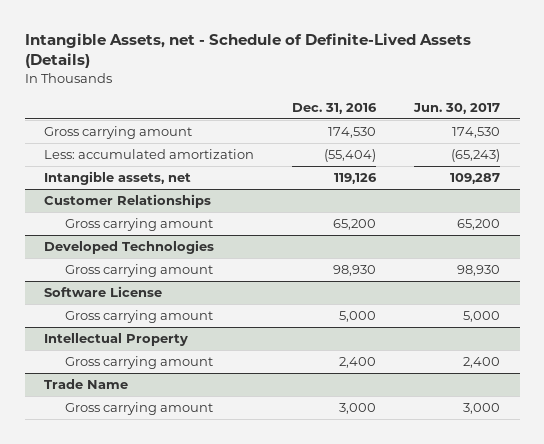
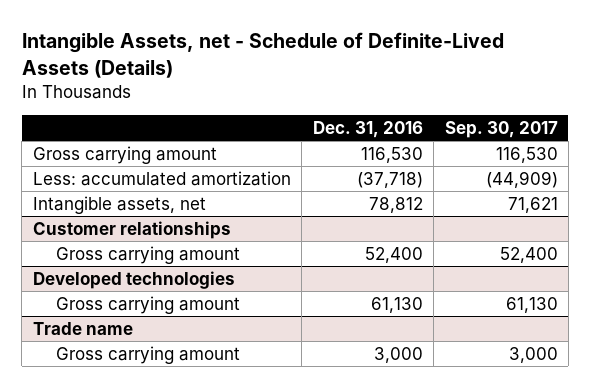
- | Dec. 31, 2016 | Jun. 30, 2017
+ | Dec. 31, 2016 | Sep. 30, 2017
- Gross carrying amount | 174,530 | 174,530
- Less: accumulated amortization | (55,404) | (65,243)
- Intangible assets, net | 119,126 | 109,287
- Customer Relationships
- Gross carrying amount | 65,200 | 65,200
- Developed Technologies
- Gross carrying amount | 98,930 | 98,930
- Software License
- Gross carrying amount | 5,000 | 5,000
- Intellectual Property
- Gross carrying amount | 2,400 | 2,400
- Trade Name
+ Gross carrying amount | 116,530 | 116,530
+ Less: accumulated amortization | (37,718) | (44,909)
+ Intangible assets, net | 78,812 | 71,621
+ Customer relationships
+ Gross carrying amount | 52,400 | 52,400
+ Developed technologies
+ Gross carrying amount | 61,130 | 61,130
+ Trade name

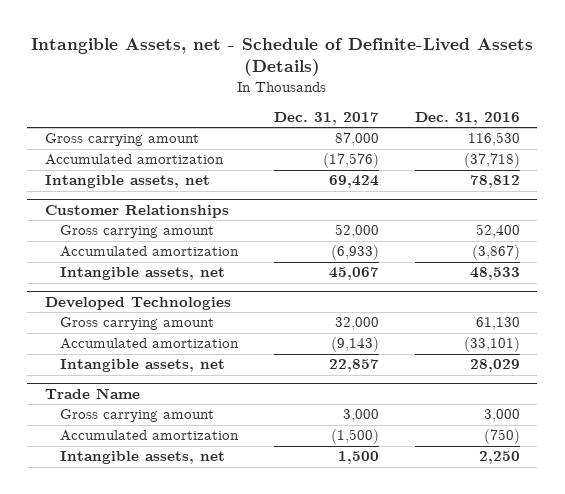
- | Dec. 31, 2016 | Sep. 30, 2017
+ | Dec. 31, 2017 | Dec. 31, 2016
- Less: accumulated amortization | (37,718) | (44,909)
+ Accumulated amortization | (17,576) | (37,718)
- Customer relationships
+ Customer Relationships
- Developed technologies
+ Accumulated amortization | (6,933) | (3,867)
+ Intangible assets, net | 45,067 | 48,533
+ Developed Technologies
- Trade name
+ Accumulated amortization | (9,143) | (33,101)
+ Intangible assets, net | 22,857 | 28,029
+ Trade Name
+ Accumulated amortization | (1,500) | (750)
+ Intangible assets, net | 1,500 | 2,250

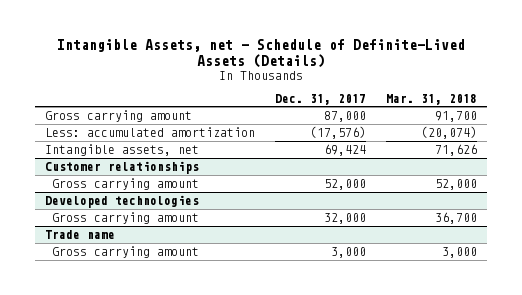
- | Dec. 31, 2017 | Dec. 31, 2016
+ | Dec. 31, 2017 | Mar. 31, 2018
- Accumulated amortization | (17,576) | (37,718)
+ Less: accumulated amortization | (17,576) | (20,074)
- Customer Relationships
+ Customer relationships
- Accumulated amortization | (6,933) | (3,867)
- Intangible assets, net | 45,067 | 48,533
- Developed Technologies
+ Developed technologies
- Accumulated amortization | (9,143) | (33,101)
- Intangible assets, net | 22,857 | 28,029
- Trade Name
+ Trade name
- Accumulated amortization | (1,500) | (750)
- Intangible assets, net | 1,500 | 2,250

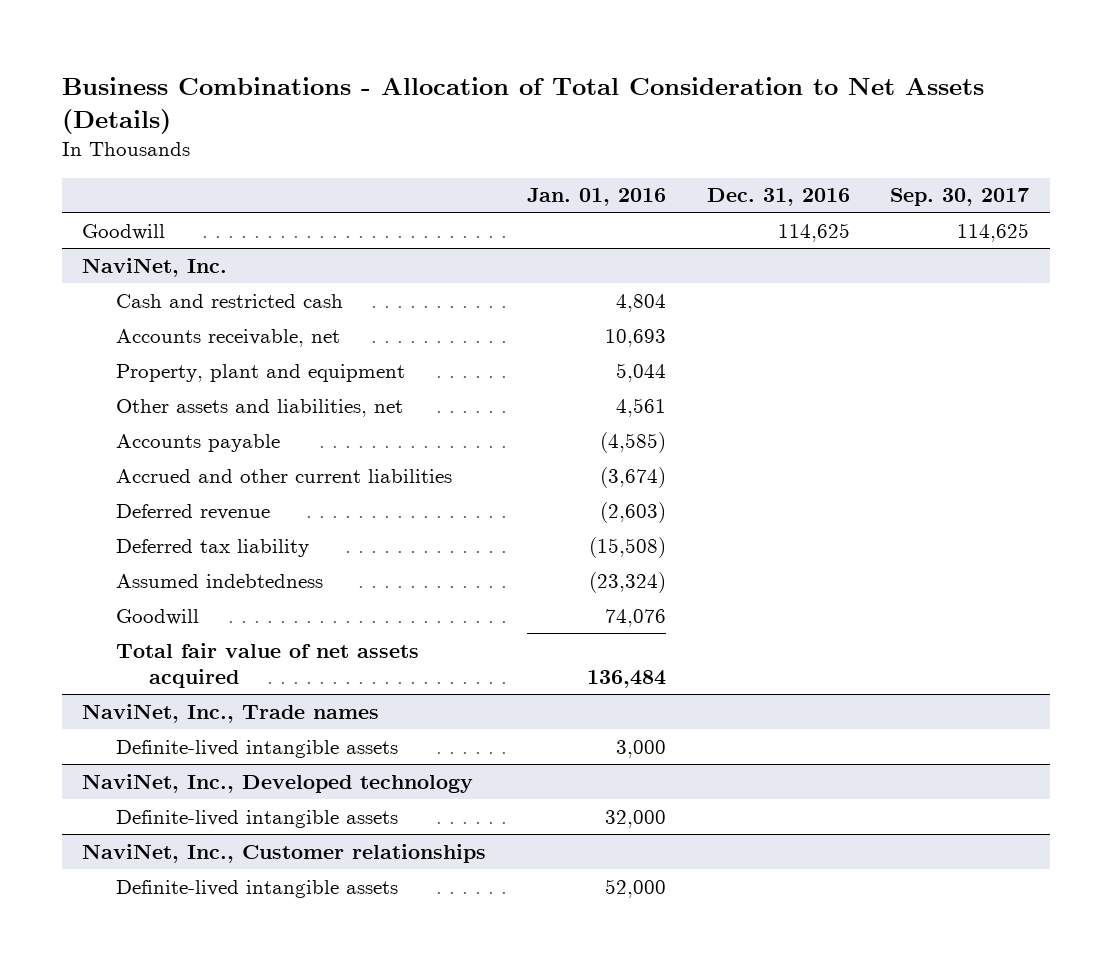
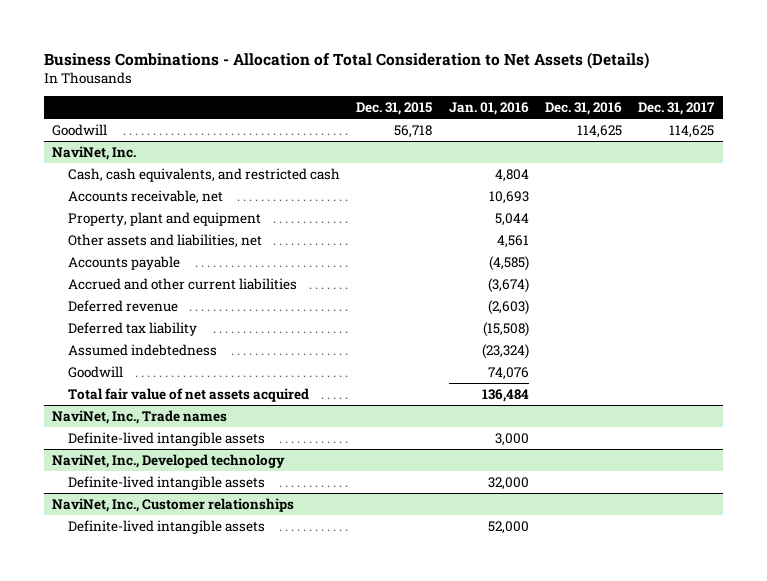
- | Jan. 01, 2016 | Dec. 31, 2016 | Sep. 30, 2017
+ | Dec. 31, 2015 | Jan. 01, 2016 | Dec. 31, 2016 | Dec. 31, 2017
@ NaviNet, Inc.
- Cash and restricted cash | 4,804 | |
+ Cash, cash equivalents, and restricted cash | | 4,804 | |

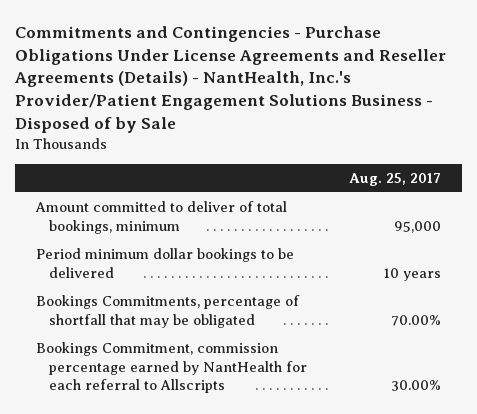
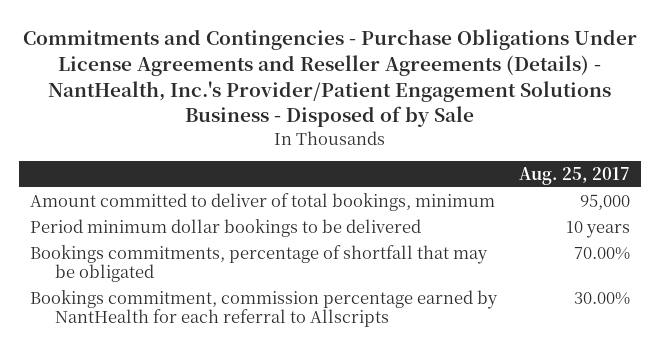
- Bookings Commitments, percentage of shortfall that may be obligated | 70.00%
- Bookings Commitment, commission percentage earned by NantHealth for each referral to Allscripts | 30.00%
+ Bookings commitments, percentage of shortfall that may be obligated | 70.00%
+ Bookings commitment, commission percentage earned by NantHealth for each referral to Allscripts | 30.00%

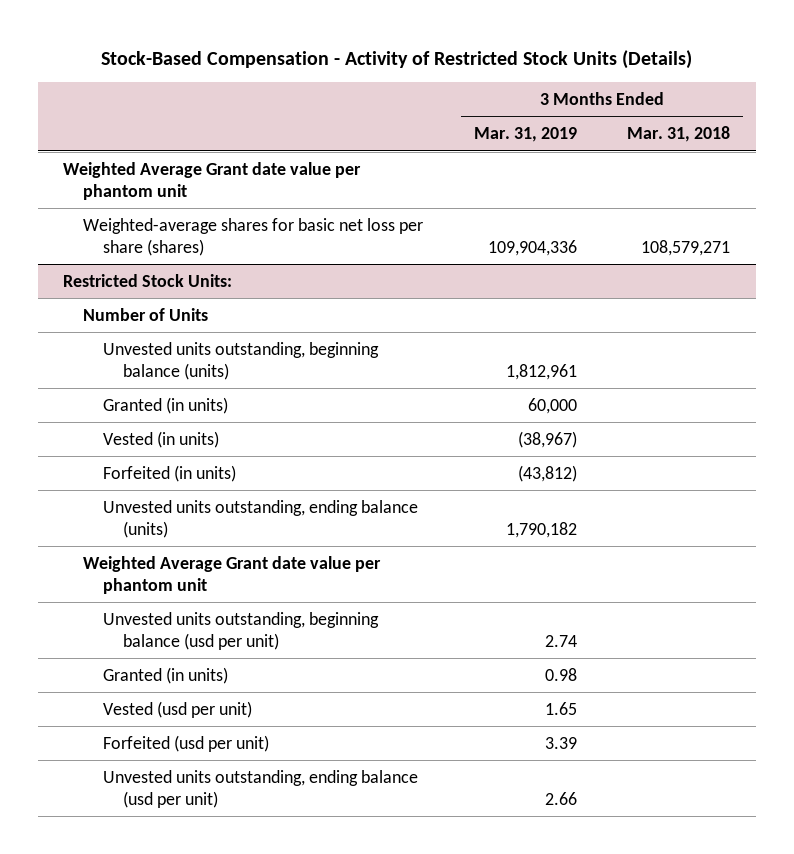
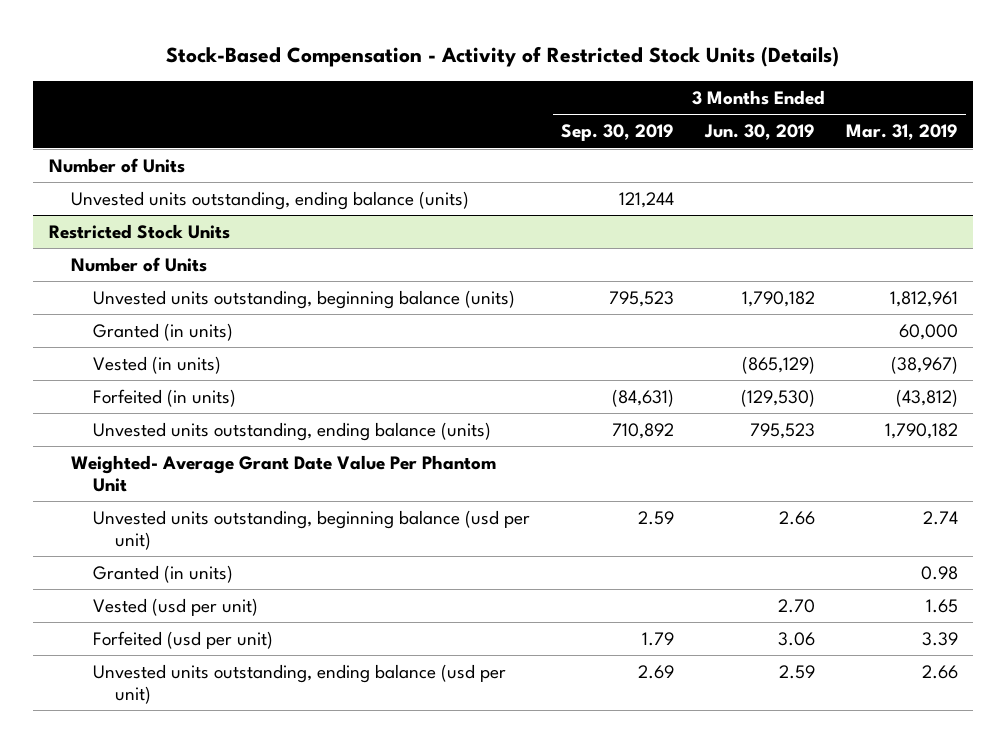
- | 3 Months Ended Mar. 31, 2019 | 3 Months Ended Mar. 31, 2018
+ | 3 Months Ended Sep. 30, 2019 | 3 Months Ended Jun. 30, 2019 | 3 Months Ended Mar. 31, 2019
- Weighted Average Grant date value per phantom unit
- Weighted-average shares for basic net loss per share (shares) | 109,904,336 | 108,579,271
- Restricted Stock Units:
+ Unvested units outstanding, ending balance (units) | 121,244 | |
+ Restricted Stock Units
+ Number of Units
- Weighted Average Grant date value per phantom unit
+ Weighted- Average Grant Date Value Per Phantom Unit

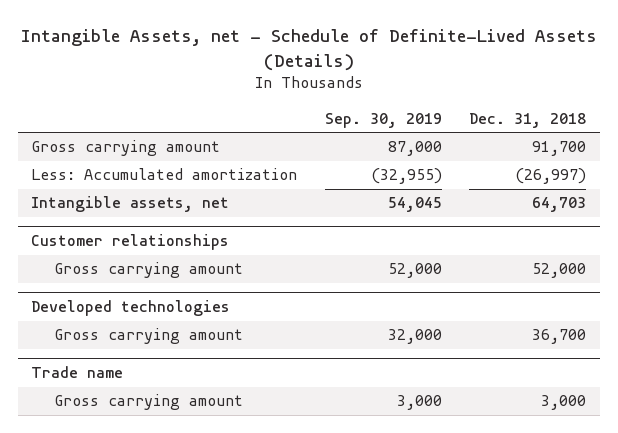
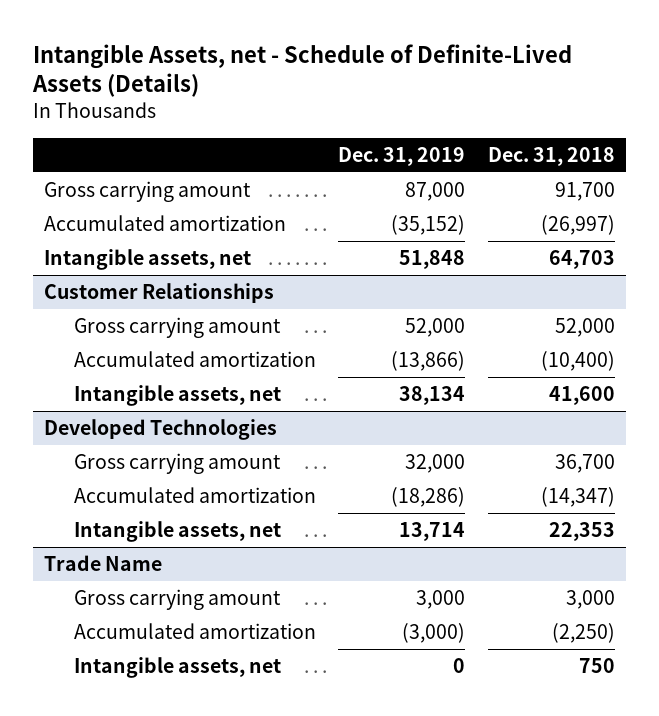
- | Sep. 30, 2019 | Dec. 31, 2018
+ | Dec. 31, 2019 | Dec. 31, 2018
- Less: Accumulated amortization | (32,955) | (26,997)
+ Accumulated amortization | (35,152) | (26,997)
- Customer relationships
+ Customer Relationships
- Developed technologies
+ Accumulated amortization | (13,866) | (10,400)
+ Intangible assets, net | 38,134 | 41,600
+ Developed Technologies
- Trade name
+ Accumulated amortization | (18,286) | (14,347)
+ Intangible assets, net | 13,714 | 22,353
+ Trade Name
+ Accumulated amortization | (3,000) | (2,250)
+ Intangible assets, net | 0 | 750

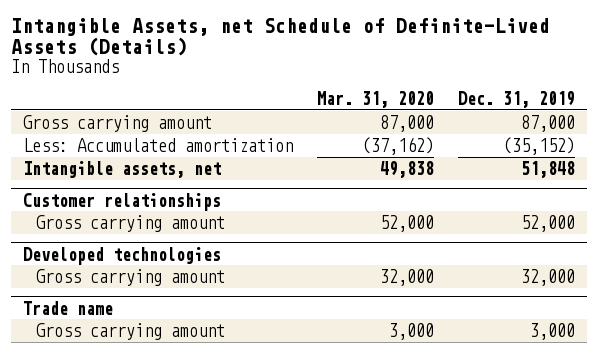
- Intangible Assets, net - Schedule of Definite-Lived Assets (Details)
+ Intangible Assets, net Schedule of Definite-Lived Assets (Details)
- | Dec. 31, 2019 | Dec. 31, 2018
+ | Mar. 31, 2020 | Dec. 31, 2019
- Accumulated amortization | (35,152) | (26,997)
+ Less: Accumulated amortization | (37,162) | (35,152)
- Customer Relationships
+ Customer relationships
- Accumulated amortization | (13,866) | (10,400)
- Intangible assets, net | 38,134 | 41,600
- Developed Technologies
+ Developed technologies
- Accumulated amortization | (18,286) | (14,347)
- Intangible assets, net | 13,714 | 22,353
- Trade Name
+ Trade name
- Accumulated amortization | (3,000) | (2,250)
- Intangible assets, net | 0 | 750

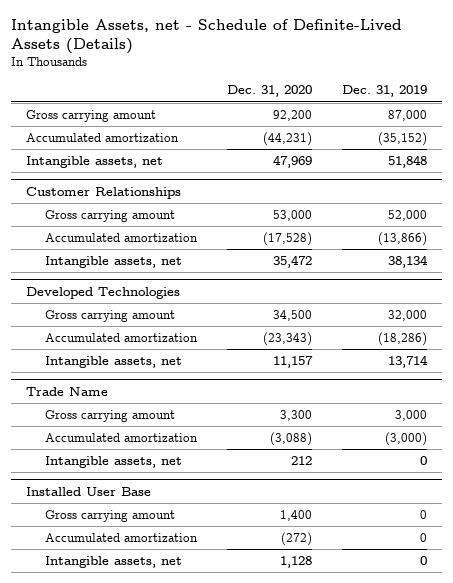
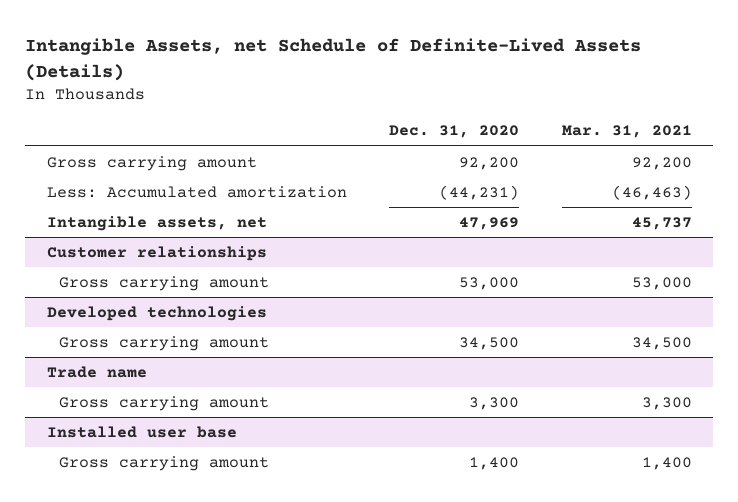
- Intangible Assets, net - Schedule of Definite-Lived Assets (Details)
+ Intangible Assets, net Schedule of Definite-Lived Assets (Details)
- | Dec. 31, 2020 | Dec. 31, 2019
+ | Dec. 31, 2020 | Mar. 31, 2021
- Accumulated amortization | (44,231) | (35,152)
+ Less: Accumulated amortization | (44,231) | (46,463)
- Customer Relationships
+ Customer relationships
- Accumulated amortization | (17,528) | (13,866)
- Intangible assets, net | 35,472 | 38,134
- Developed Technologies
+ Developed technologies
- Accumulated amortization | (23,343) | (18,286)
- Intangible assets, net | 11,157 | 13,714
- Trade Name
+ Trade name
- Accumulated amortization | (3,088) | (3,000)
- Intangible assets, net | 212 | 0
- Installed User Base
+ Installed user base
- Accumulated amortization | (272) | 0
- Intangible assets, net | 1,128 | 0

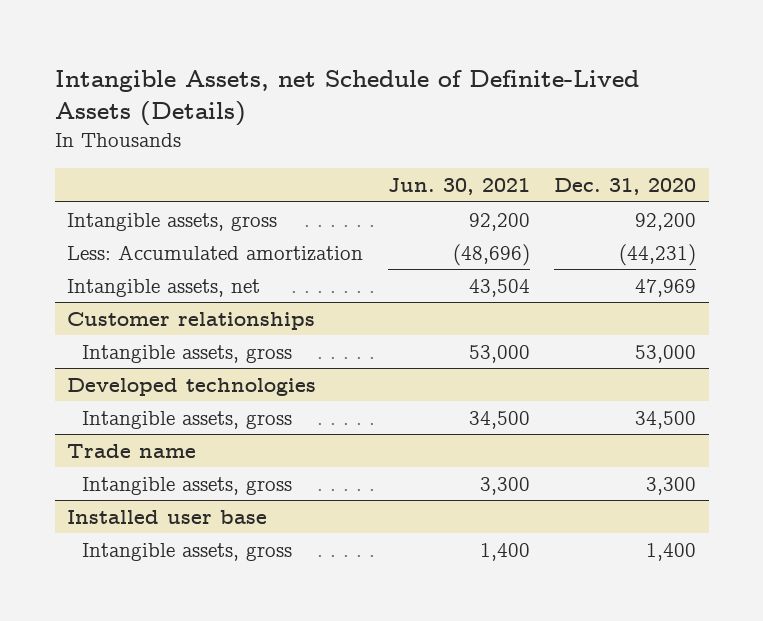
- | Dec. 31, 2020 | Mar. 31, 2021
+ | Jun. 30, 2021 | Dec. 31, 2020
- Gross carrying amount | 92,200 | 92,200
+ Intangible assets, gross | 92,200 | 92,200
@ Customer relationships
- Gross carrying amount | 53,000 | 53,000
+ Intangible assets, gross | 53,000 | 53,000
@ Developed technologies
- Gross carrying amount | 34,500 | 34,500
+ Intangible assets, gross | 34,500 | 34,500
@ Trade name
- Gross carrying amount | 3,300 | 3,300
+ Intangible assets, gross | 3,300 | 3,300
@ Installed user base
- Gross carrying amount | 1,400 | 1,400
+ Intangible assets, gross | 1,400 | 1,400

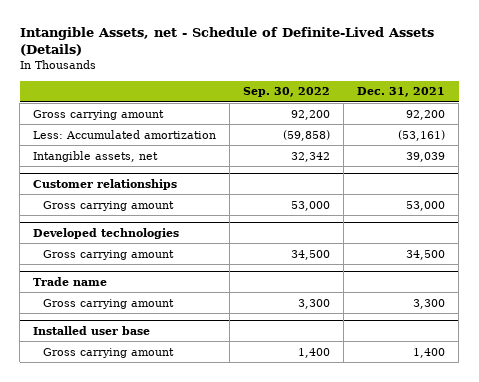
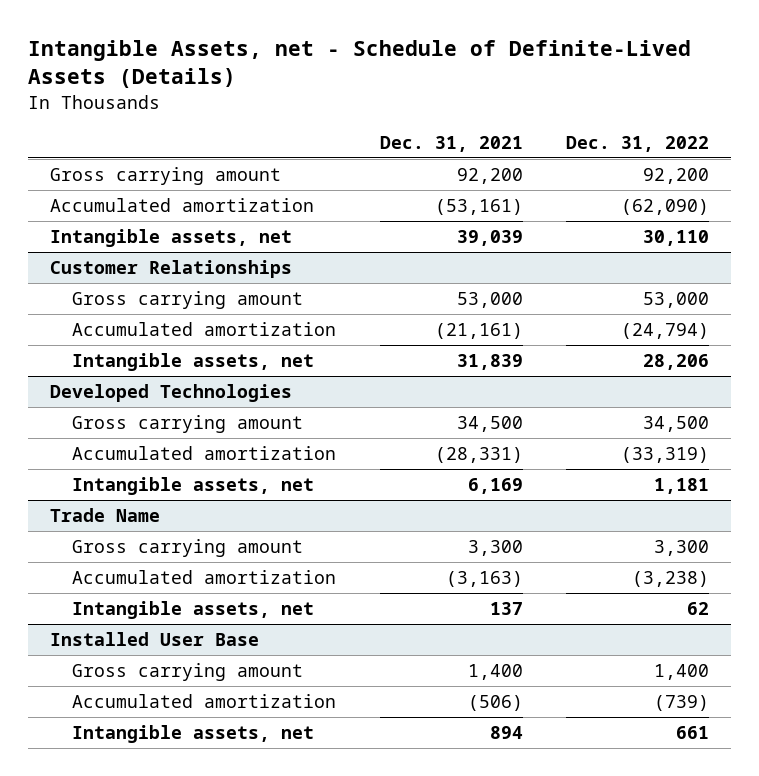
- | Sep. 30, 2022 | Dec. 31, 2021
+ | Dec. 31, 2021 | Dec. 31, 2022
- Less: Accumulated amortization | (59,858) | (53,161)
+ Accumulated amortization | (53,161) | (62,090)
- Customer relationships
+ Customer Relationships
- Developed technologies
+ Accumulated amortization | (21,161) | (24,794)
+ Intangible assets, net | 31,839 | 28,206
+ Developed Technologies
- Trade name
+ Accumulated amortization | (28,331) | (33,319)
+ Intangible assets, net | 6,169 | 1,181
+ Trade Name
- Installed user base
+ Accumulated amortization | (3,163) | (3,238)
+ Intangible assets, net | 137 | 62
+ Installed User Base
+ Accumulated amortization | (506) | (739)
+ Intangible assets, net | 894 | 661

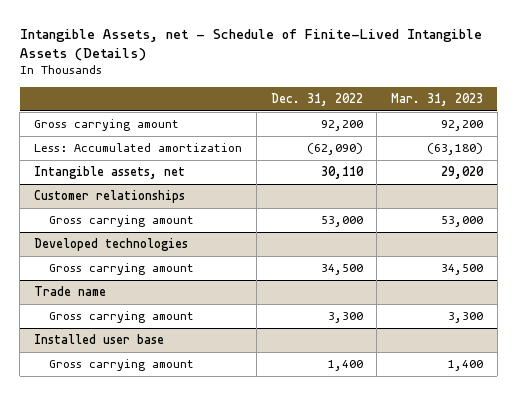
- Intangible Assets, net - Schedule of Definite-Lived Assets (Details)
+ Intangible Assets, net - Schedule of Finite-Lived Intangible Assets (Details)
- | Dec. 31, 2021 | Dec. 31, 2022
+ | Dec. 31, 2022 | Mar. 31, 2023
- Accumulated amortization | (53,161) | (62,090)
+ Less: Accumulated amortization | (62,090) | (63,180)
- Customer Relationships
+ Customer relationships
- Accumulated amortization | (21,161) | (24,794)
- Intangible assets, net | 31,839 | 28,206
- Developed Technologies
+ Developed technologies
- Accumulated amortization | (28,331) | (33,319)
- Intangible assets, net | 6,169 | 1,181
- Trade Name
+ Trade name
- Accumulated amortization | (3,163) | (3,238)
- Intangible assets, net | 137 | 62
- Installed User Base
+ Installed user base
- Accumulated amortization | (506) | (739)
- Intangible assets, net | 894 | 661

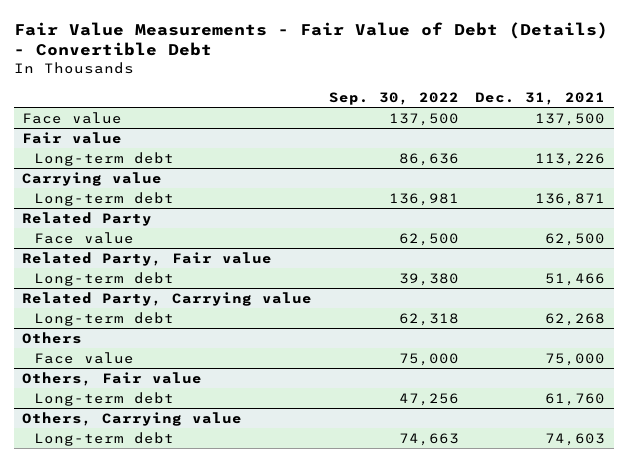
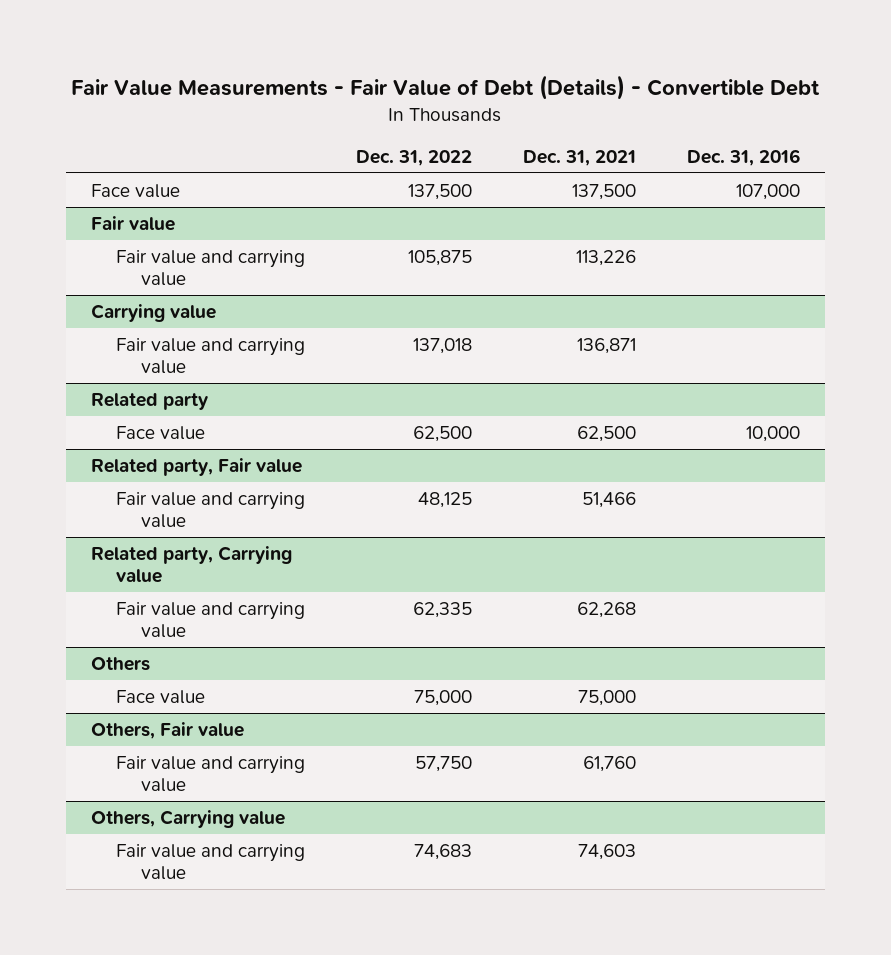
- | Sep. 30, 2022 | Dec. 31, 2021
+ | Dec. 31, 2022 | Dec. 31, 2021 | Dec. 31, 2016
@ Fair value
- Long-term debt | 86,636 | 113,226
+ Fair value and carrying value | 105,875 | 113,226 |
@ Carrying value
- Long-term debt | 136,981 | 136,871
- Related Party
@ Carrying value
+ Fair value and carrying value | 137,018 | 136,871 |
+ Related party
- Related Party, Fair value
- Long-term debt | 39,380 | 51,466
- Related Party, Carrying value
- Long-term debt | 62,318 | 62,268
+ Related party, Fair value
+ Fair value and carrying value | 48,125 | 51,466 |
+ Related party, Carrying value
+ Fair value and carrying value | 62,335 | 62,268 |
@ Others, Fair value
- Long-term debt | 47,256 | 61,760
+ Fair value and carrying value | 57,750 | 61,760 |
@ Others, Carrying value
- Long-term debt | 74,663 | 74,603
+ Fair value and carrying value | 74,683 | 74,603 |

